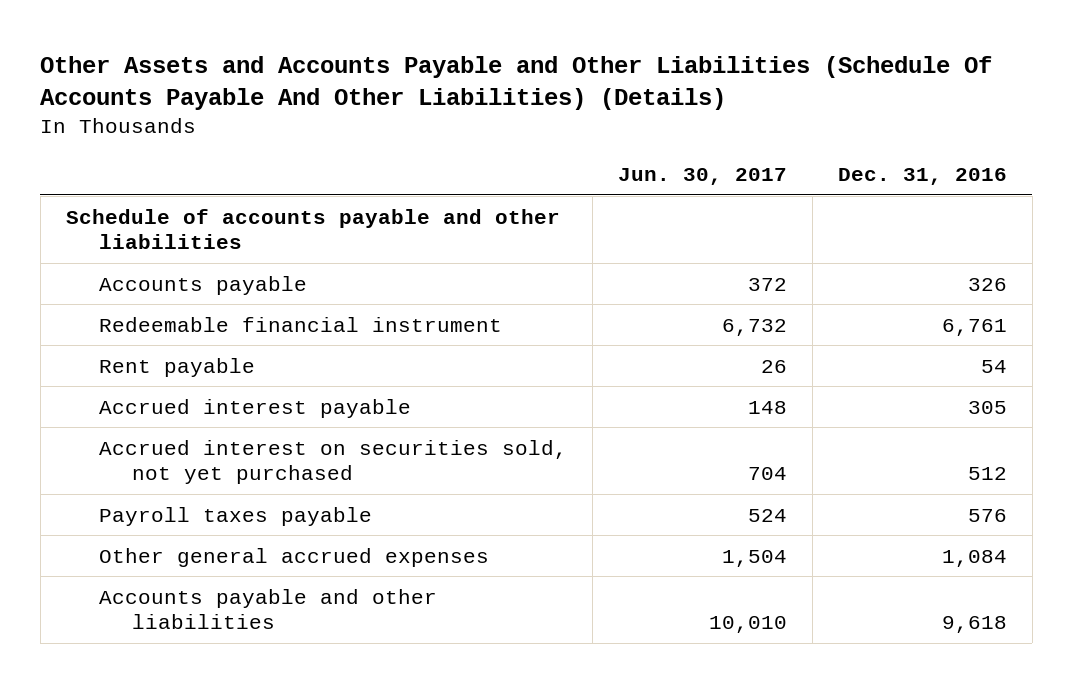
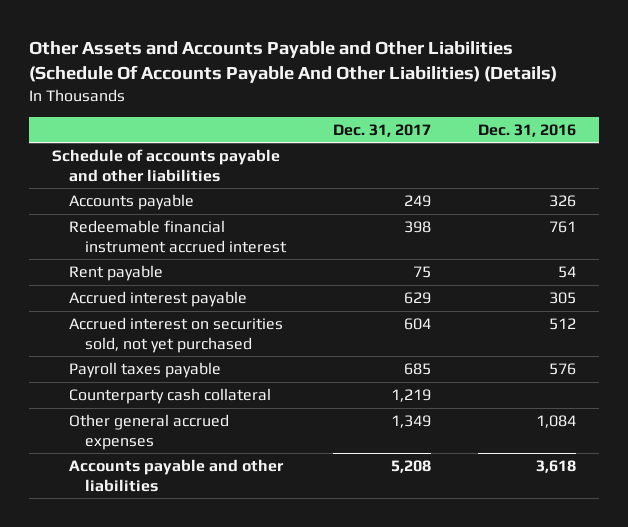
- | Jun. 30, 2017 | Dec. 31, 2016
+ | Dec. 31, 2017 | Dec. 31, 2016
- Redeemable financial instrument | 6,732 | 6,761
+ Redeemable financial instrument accrued interest | 398 | 761
+ Counterparty cash collateral | 1,219 |
- Accounts payable and other liabilities | 10,010 | 9,618
+ Accounts payable and other liabilities | 5,208 | 3,618

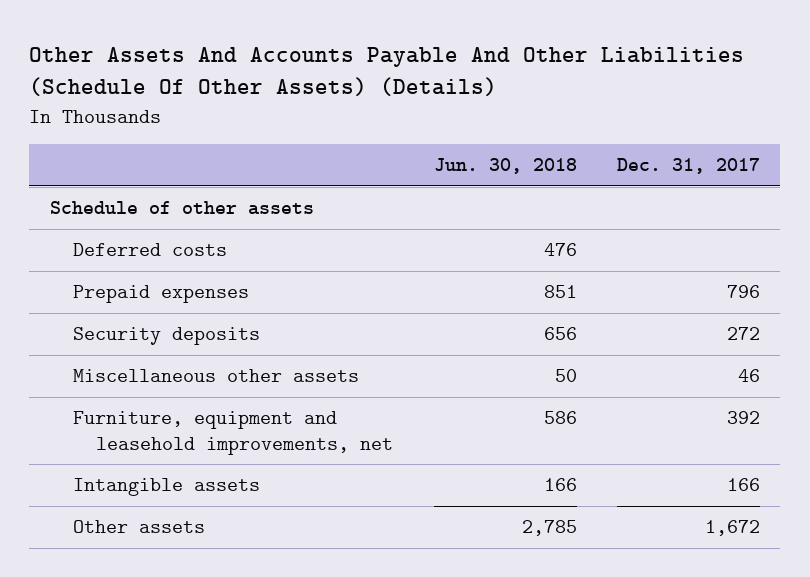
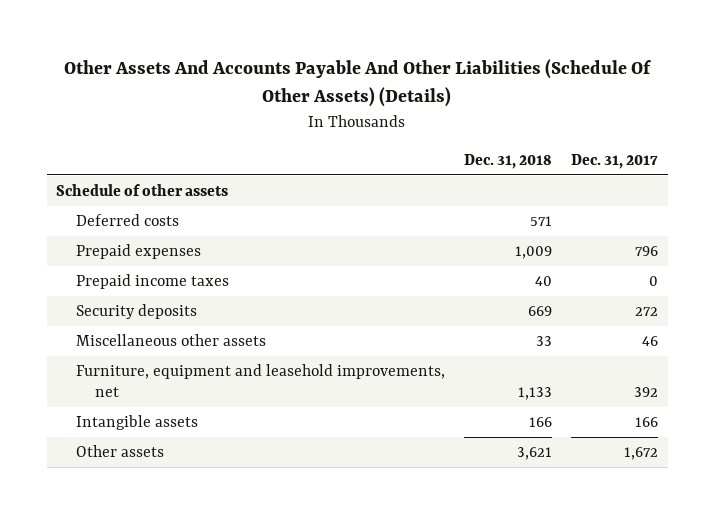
- | Jun. 30, 2018 | Dec. 31, 2017
+ | Dec. 31, 2018 | Dec. 31, 2017
+ Prepaid income taxes | 40 | 0

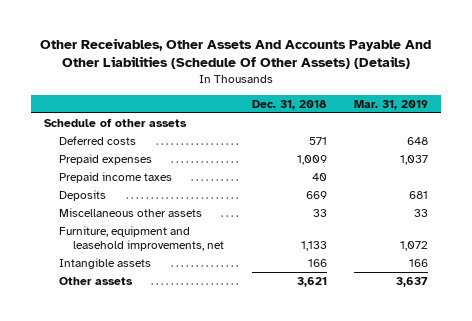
- Other Assets And Accounts Payable And Other Liabilities (Schedule Of Other Assets) (Details)
+ Other Receivables, Other Assets And Accounts Payable And Other Liabilities (Schedule Of Other Assets) (Details)
- | Dec. 31, 2018 | Dec. 31, 2017
+ | Dec. 31, 2018 | Mar. 31, 2019
- Security deposits | 669 | 272
+ Deposits | 669 | 681

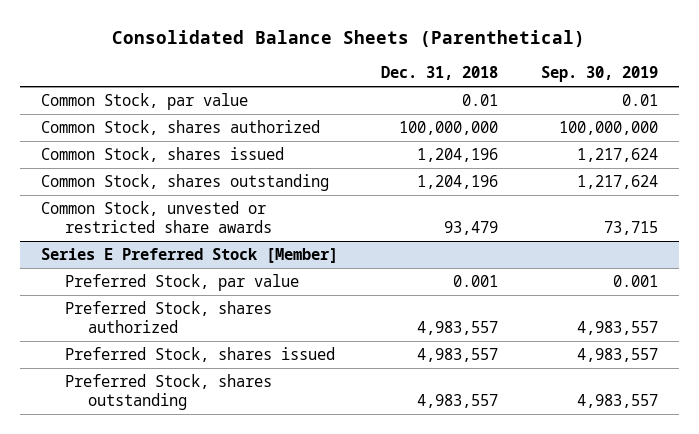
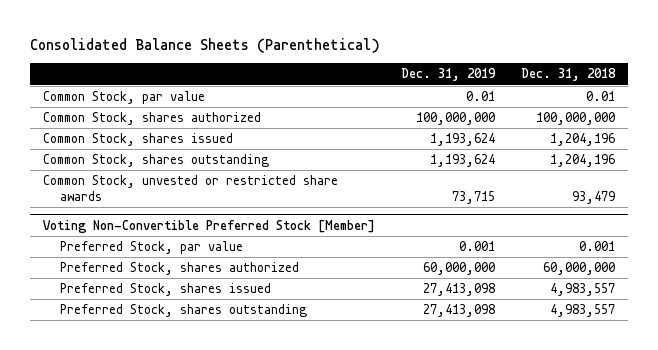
- | Dec. 31, 2018 | Sep. 30, 2019
+ | Dec. 31, 2019 | Dec. 31, 2018
- Series E Preferred Stock [Member]
+ Voting Non-Convertible Preferred Stock [Member]
- Preferred Stock, shares authorized | 4,983,557 | 4,983,557
+ Preferred Stock, shares authorized | 60,000,000 | 60,000,000

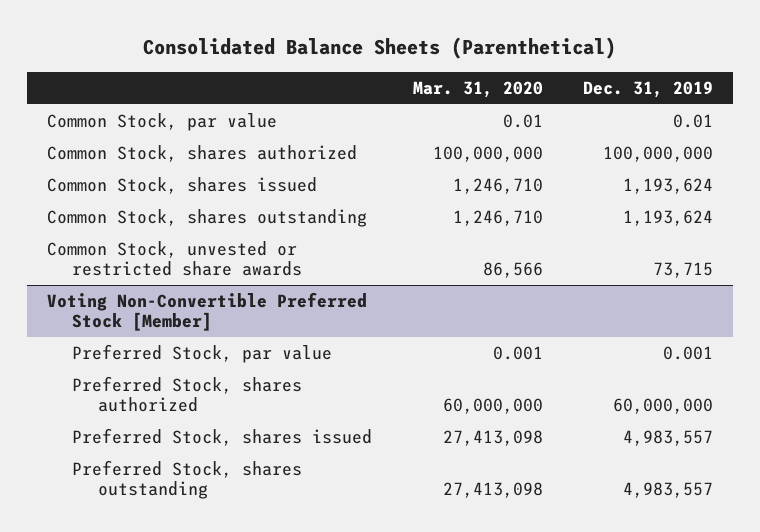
- | Dec. 31, 2019 | Dec. 31, 2018
+ | Mar. 31, 2020 | Dec. 31, 2019
@ Voting Non-Convertible Preferred Stock [Member]
- Preferred Stock, shares issued | 27,413,098 | 4,983,557
- Preferred Stock, shares outstanding | 27,413,098 | 4,983,557
+ Preferred Stock, shares issued | 27,413,098 | 4,983,557
+ Preferred Stock, shares outstanding | 27,413,098 | 4,983,557

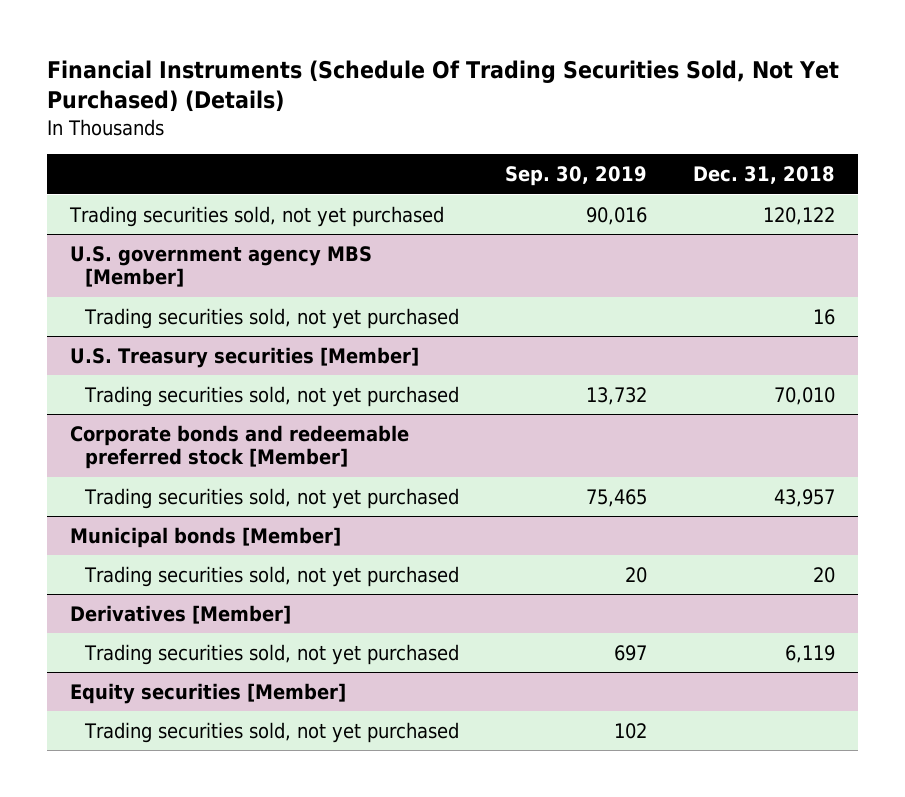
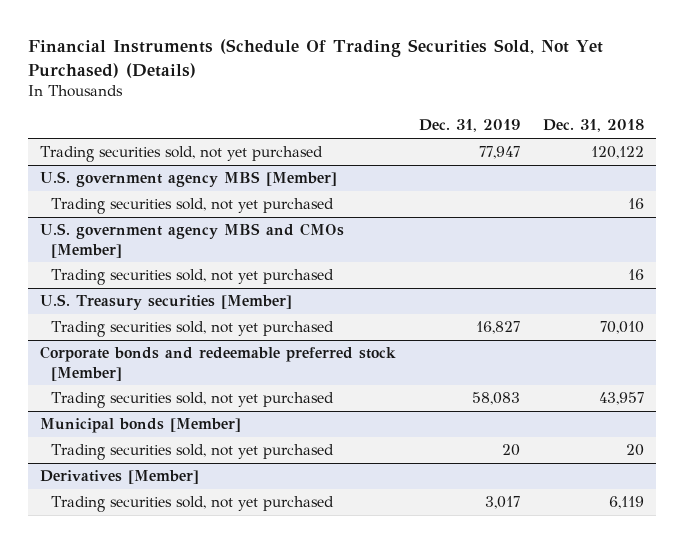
- | Sep. 30, 2019 | Dec. 31, 2018
+ | Dec. 31, 2019 | Dec. 31, 2018
+ U.S. government agency MBS and CMOs [Member]
+ Trading securities sold, not yet purchased | | 16
- Equity securities [Member]
- Trading securities sold, not yet purchased | 102 |

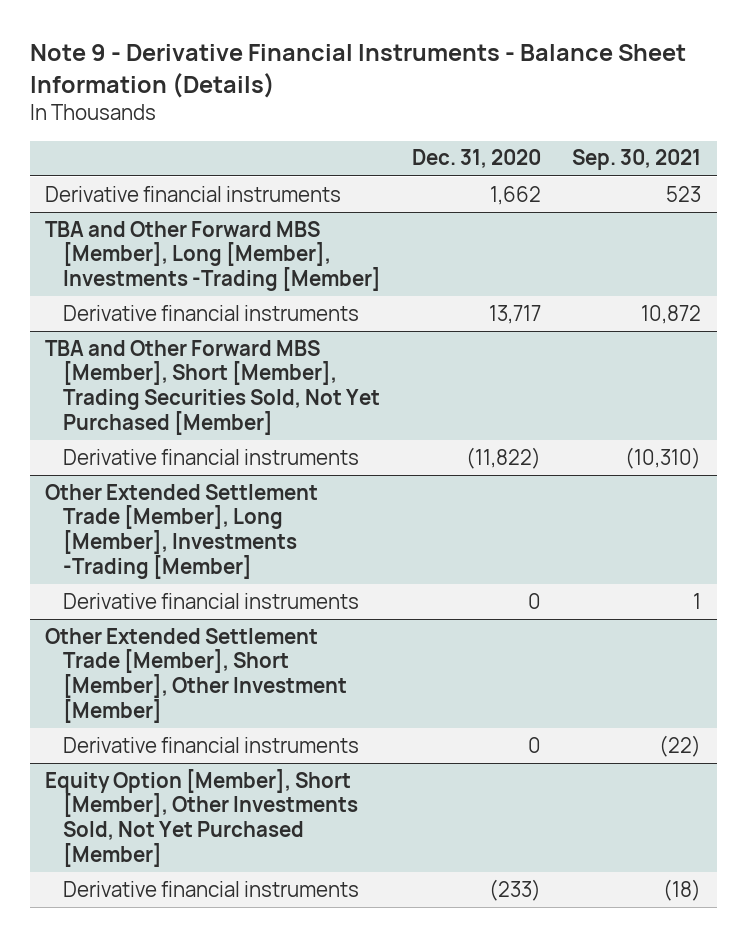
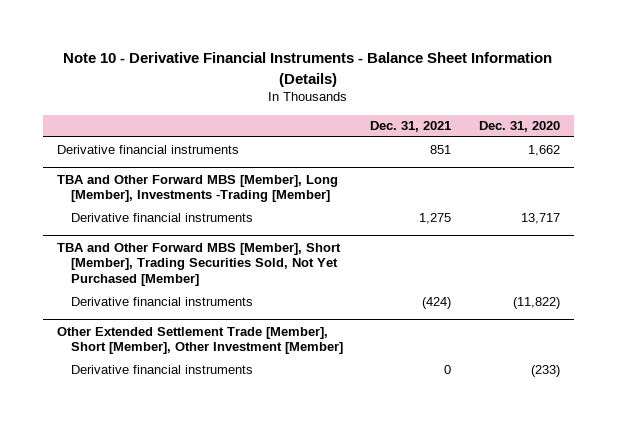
- Note 9 - Derivative Financial Instruments - Balance Sheet Information (Details)
+ Note 10 - Derivative Financial Instruments - Balance Sheet Information (Details)
- | Dec. 31, 2020 | Sep. 30, 2021
+ | Dec. 31, 2021 | Dec. 31, 2020
- Other Extended Settlement Trade [Member], Long [Member], Investments -Trading [Member]
- Derivative financial instruments | 0 | 1
@ Other Extended Settlement Trade [Member], Short [Member], Other Investment [Member]
- Derivative financial instruments | 0 | (22)
- Equity Option [Member], Short [Member], Other Investments Sold, Not Yet Purchased [Member]

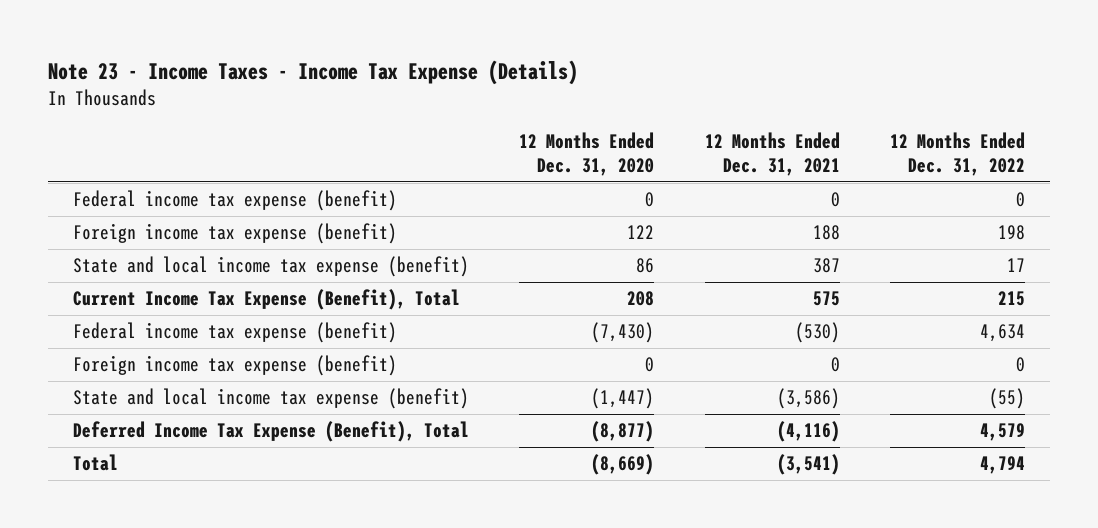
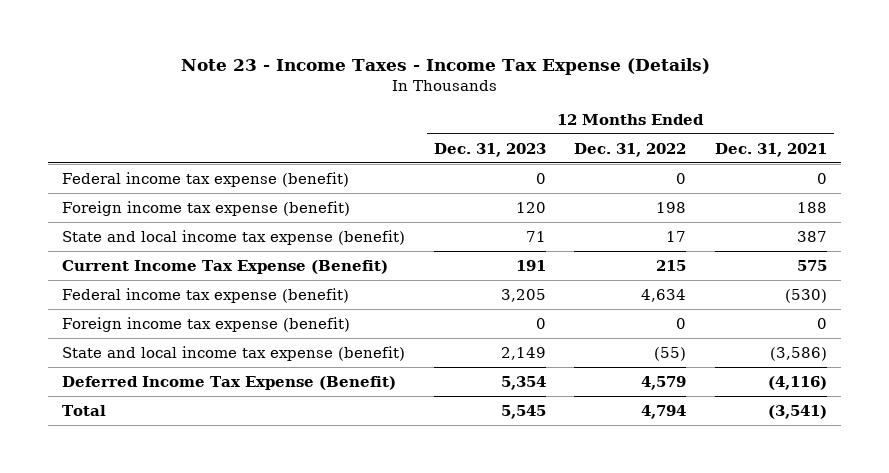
- | 12 Months Ended Dec. 31, 2020 | 12 Months Ended Dec. 31, 2021 | 12 Months Ended Dec. 31, 2022
+ | 12 Months Ended Dec. 31, 2023 | 12 Months Ended Dec. 31, 2022 | 12 Months Ended Dec. 31, 2021
- Current Income Tax Expense (Benefit), Total | 208 | 575 | 215
+ Current Income Tax Expense (Benefit) | 191 | 215 | 575
- Deferred Income Tax Expense (Benefit), Total | (8,877) | (4,116) | 4,579
+ Deferred Income Tax Expense (Benefit) | 5,354 | 4,579 | (4,116)

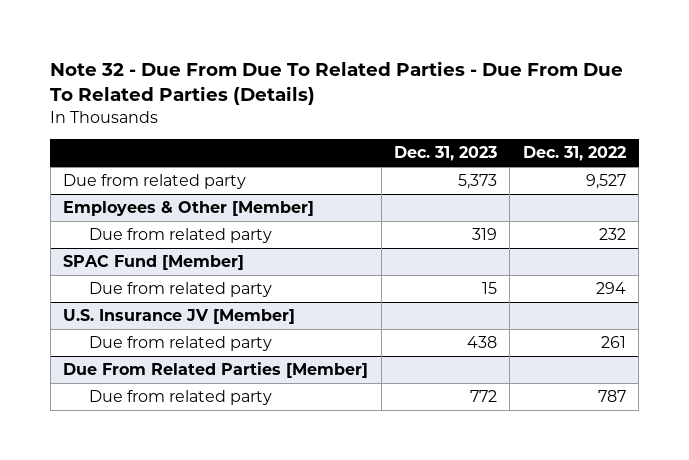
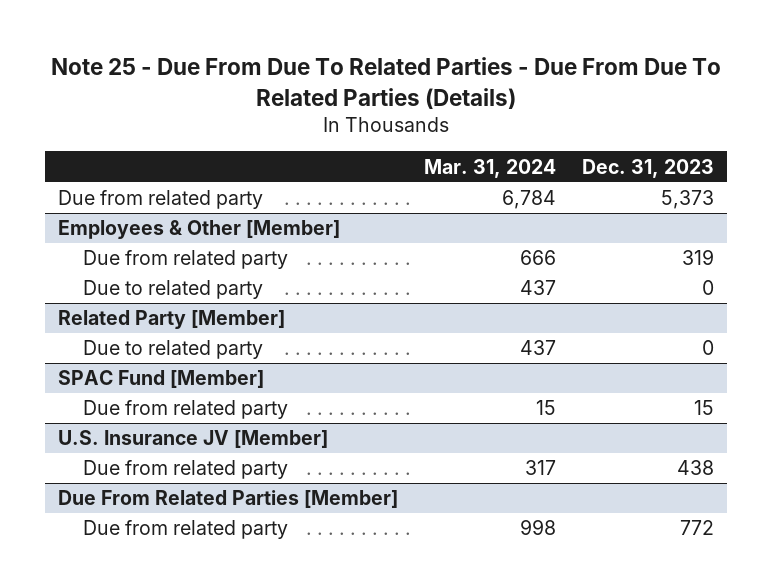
- Note 32 - Due From Due To Related Parties - Due From Due To Related Parties (Details)
+ Note 25 - Due From Due To Related Parties - Due From Due To Related Parties (Details)
- | Dec. 31, 2023 | Dec. 31, 2022
+ | Mar. 31, 2024 | Dec. 31, 2023
@ Employees & Other [Member]
+ Due to related party | 437 | 0
+ Related Party [Member]
+ Due to related party | 437 | 0

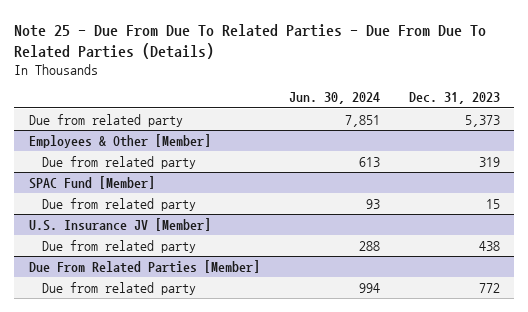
- | Mar. 31, 2024 | Dec. 31, 2023
+ | Jun. 30, 2024 | Dec. 31, 2023
@ Employees & Other [Member]
- Due to related party | 437 | 0
- Related Party [Member]
- Due to related party | 437 | 0

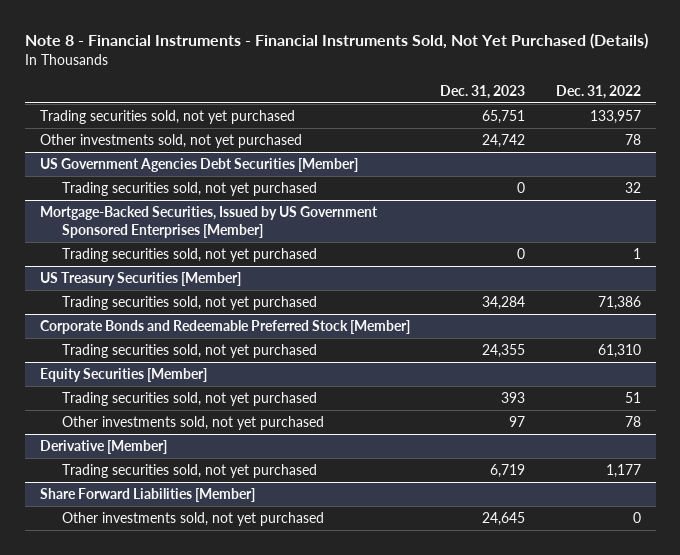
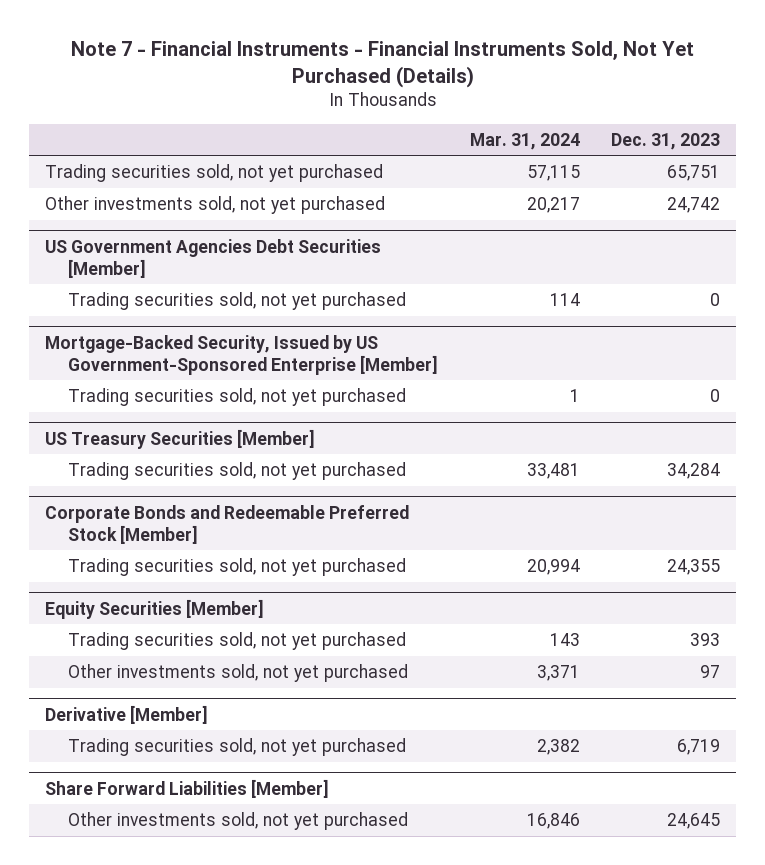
- Note 8 - Financial Instruments - Financial Instruments Sold, Not Yet Purchased (Details)
+ Note 7 - Financial Instruments - Financial Instruments Sold, Not Yet Purchased (Details)
- | Dec. 31, 2023 | Dec. 31, 2022
+ | Mar. 31, 2024 | Dec. 31, 2023
- Mortgage-Backed Securities, Issued by US Government Sponsored Enterprises [Member]
+ Mortgage-Backed Security, Issued by US Government-Sponsored Enterprise [Member]

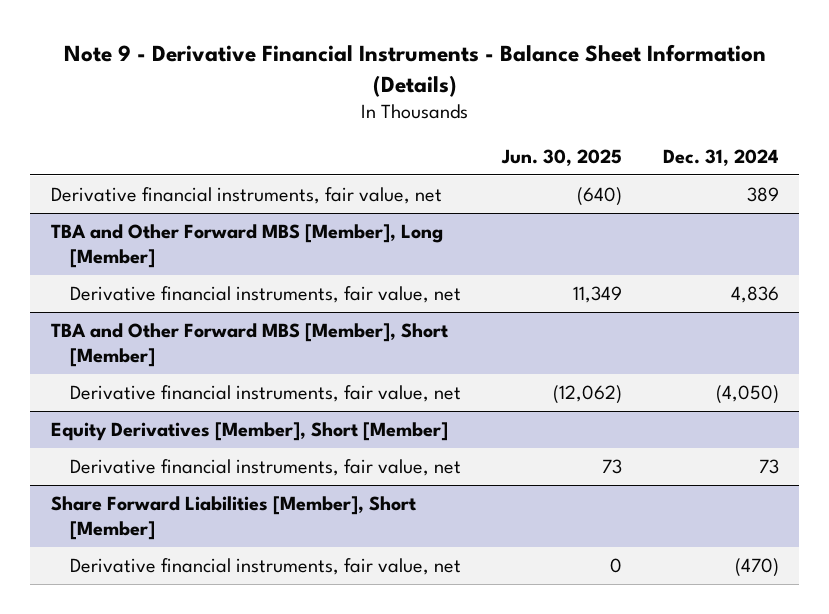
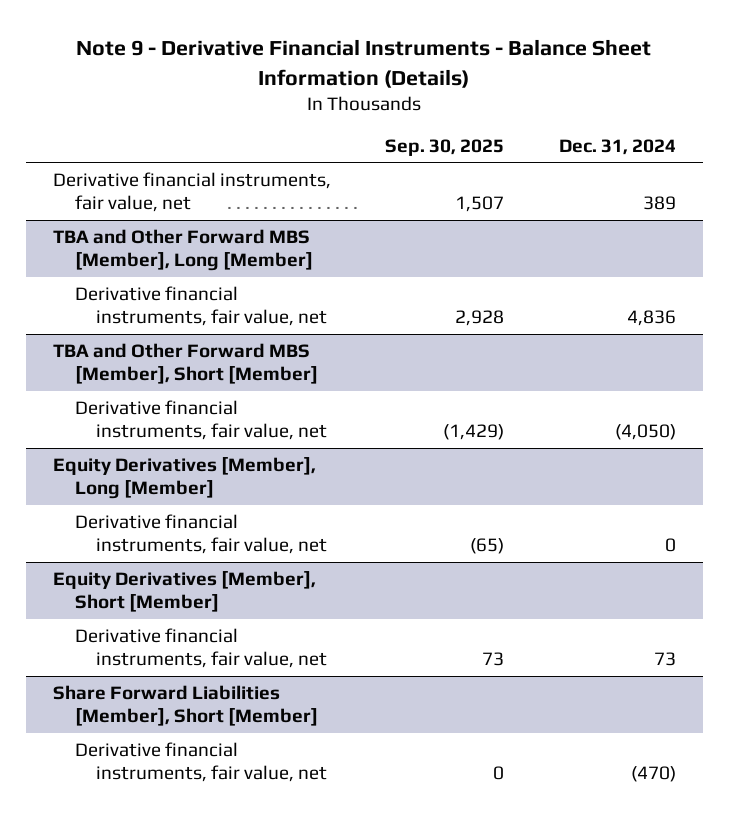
- | Jun. 30, 2025 | Dec. 31, 2024
+ | Sep. 30, 2025 | Dec. 31, 2024
+ Equity Derivatives [Member], Long [Member]
+ Derivative financial instruments, fair value, net | (65) | 0

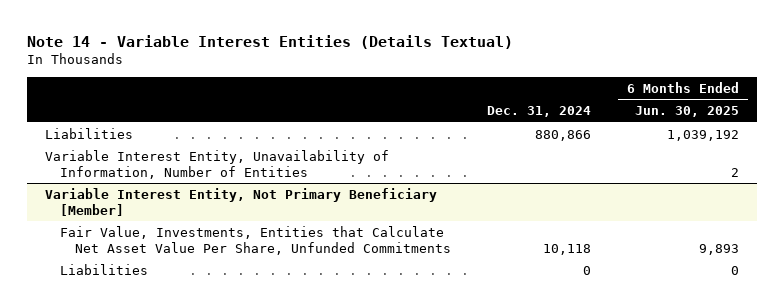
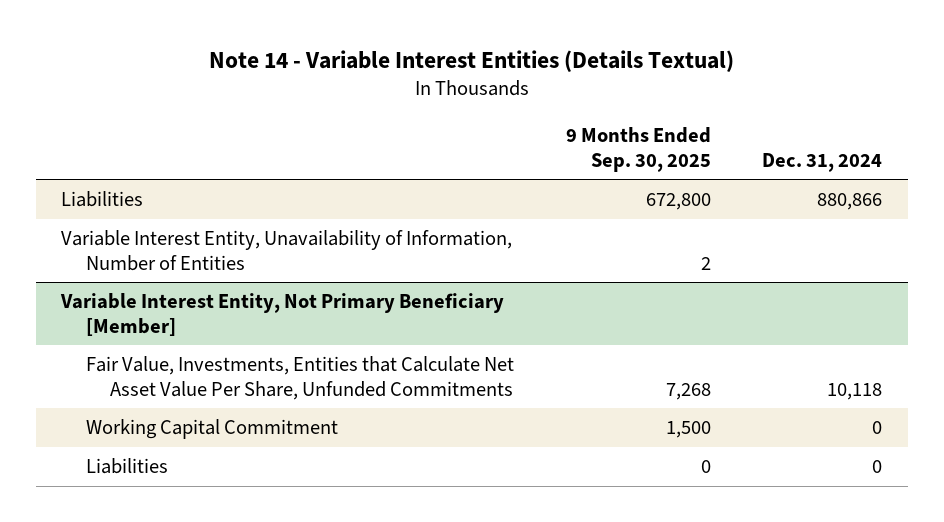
- | Dec. 31, 2024 | 6 Months Ended Jun. 30, 2025
+ | 9 Months Ended Sep. 30, 2025 | Dec. 31, 2024
@ Variable Interest Entity, Not Primary Beneficiary [Member]
+ Working Capital Commitment | 1,500 | 0

